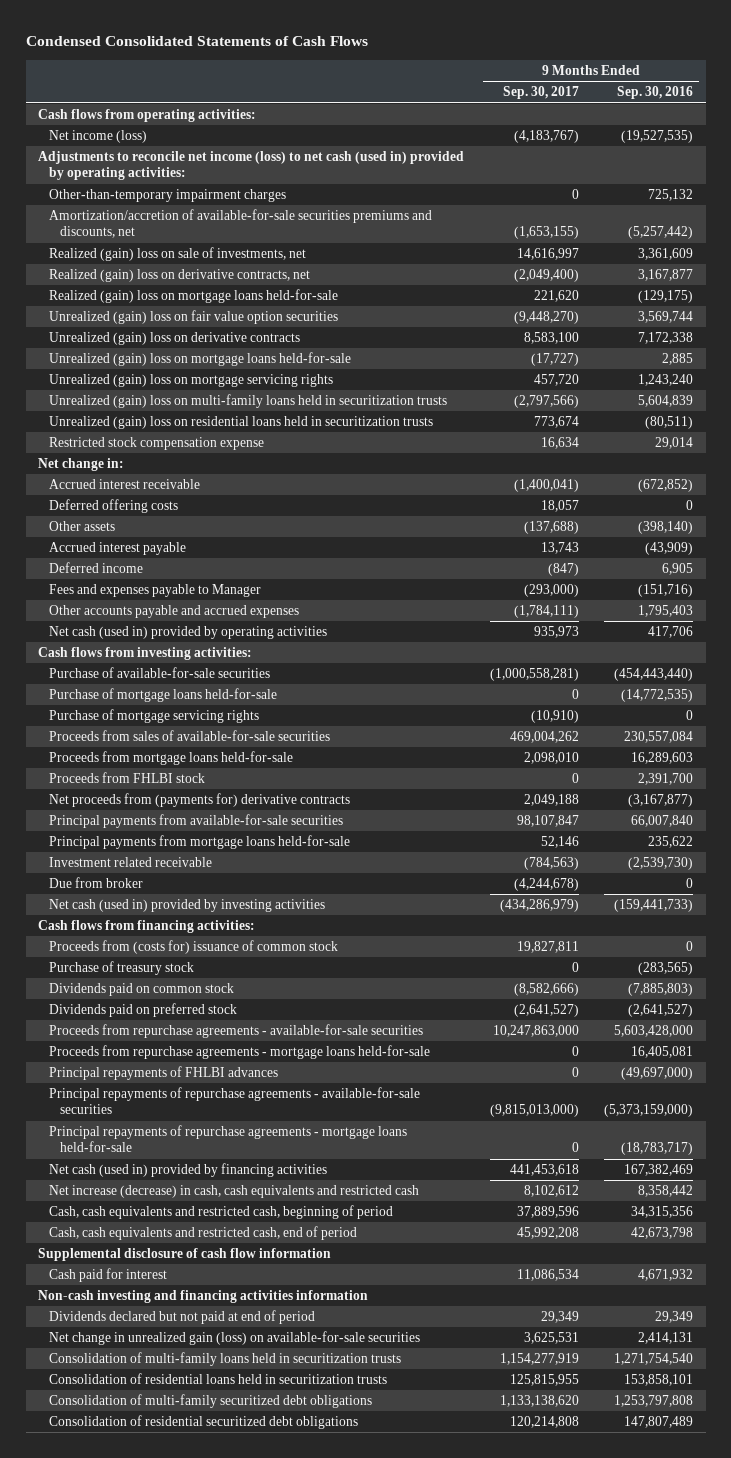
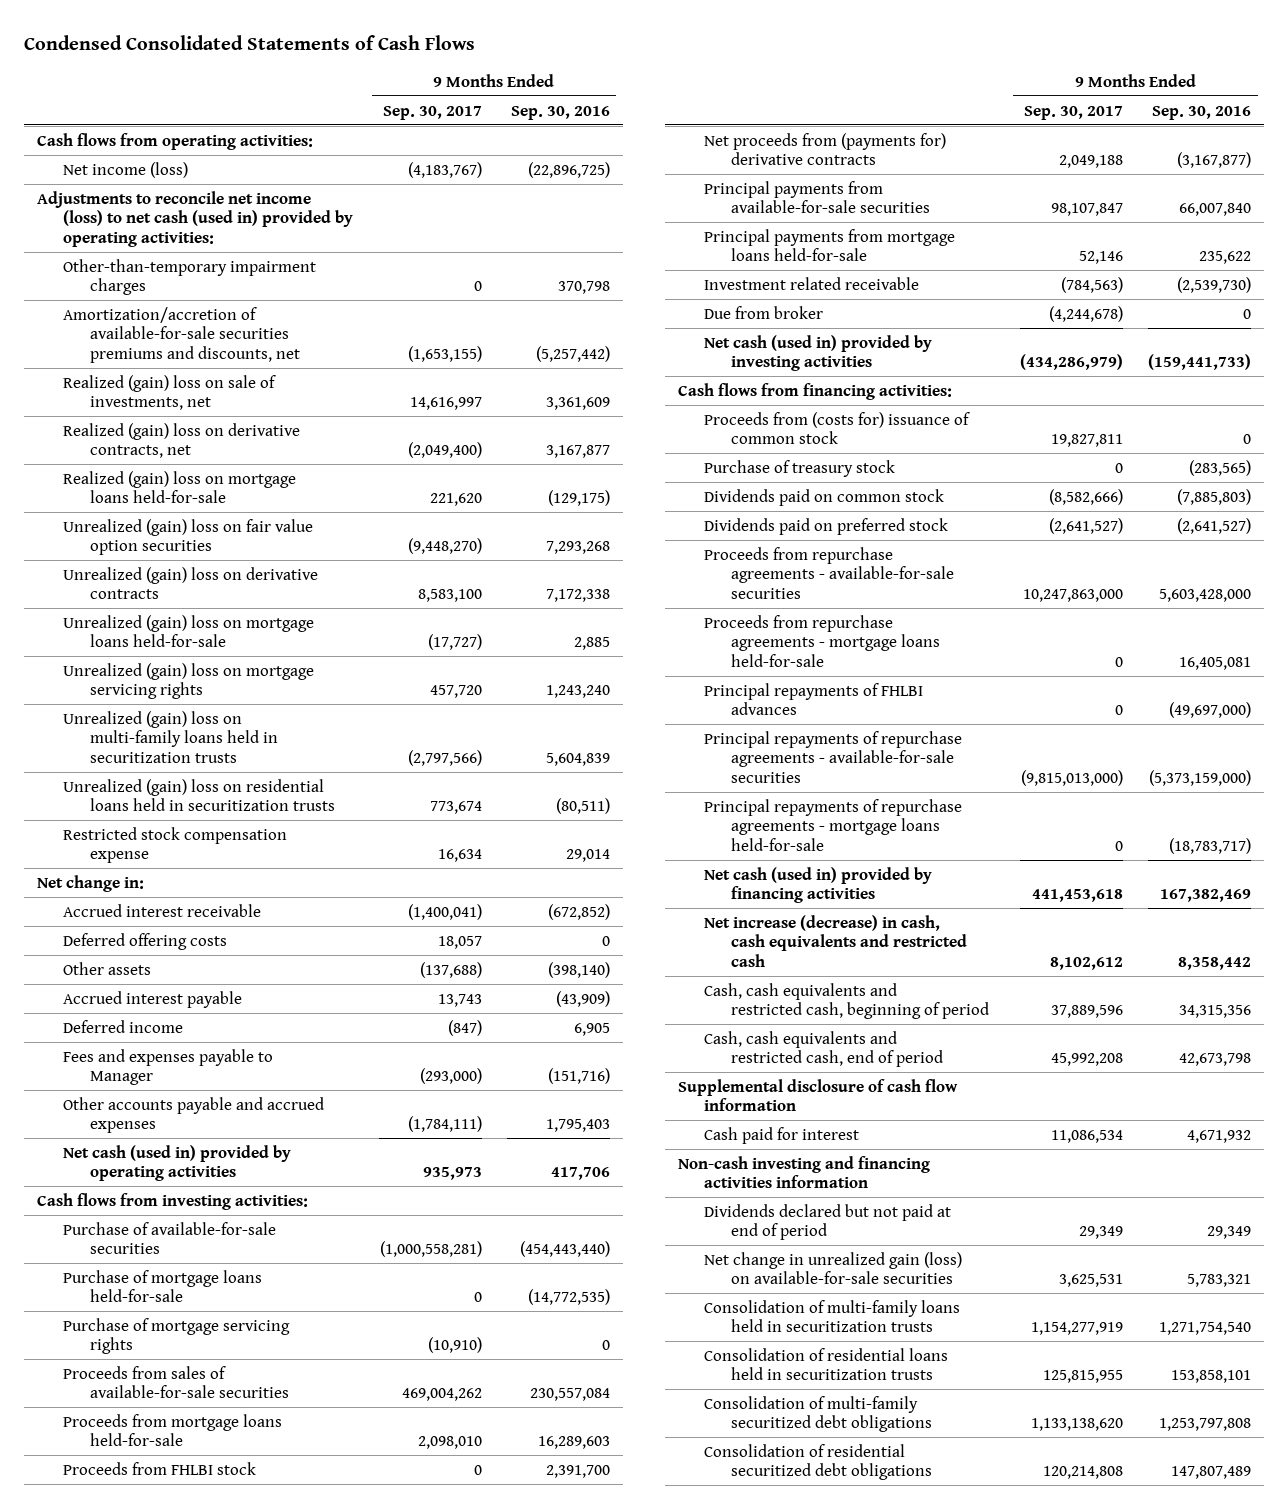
- Net income (loss) | (4,183,767) | (19,527,535)
+ Net income (loss) | (4,183,767) | (22,896,725)
- Other-than-temporary impairment charges | 0 | 725,132
+ Other-than-temporary impairment charges | 0 | 370,798
- Unrealized (gain) loss on fair value option securities | (9,448,270) | 3,569,744
+ Unrealized (gain) loss on fair value option securities | (9,448,270) | 7,293,268
- Net change in unrealized gain (loss) on available-for-sale securities | 3,625,531 | 2,414,131
+ Net change in unrealized gain (loss) on available-for-sale securities | 3,625,531 | 5,783,321

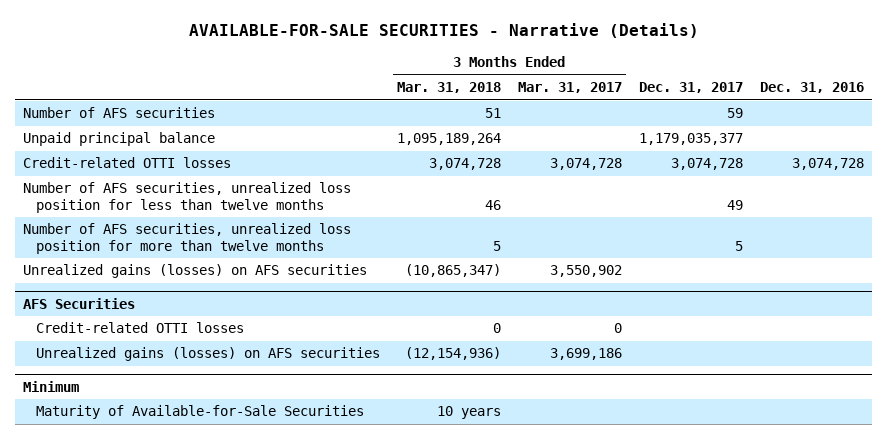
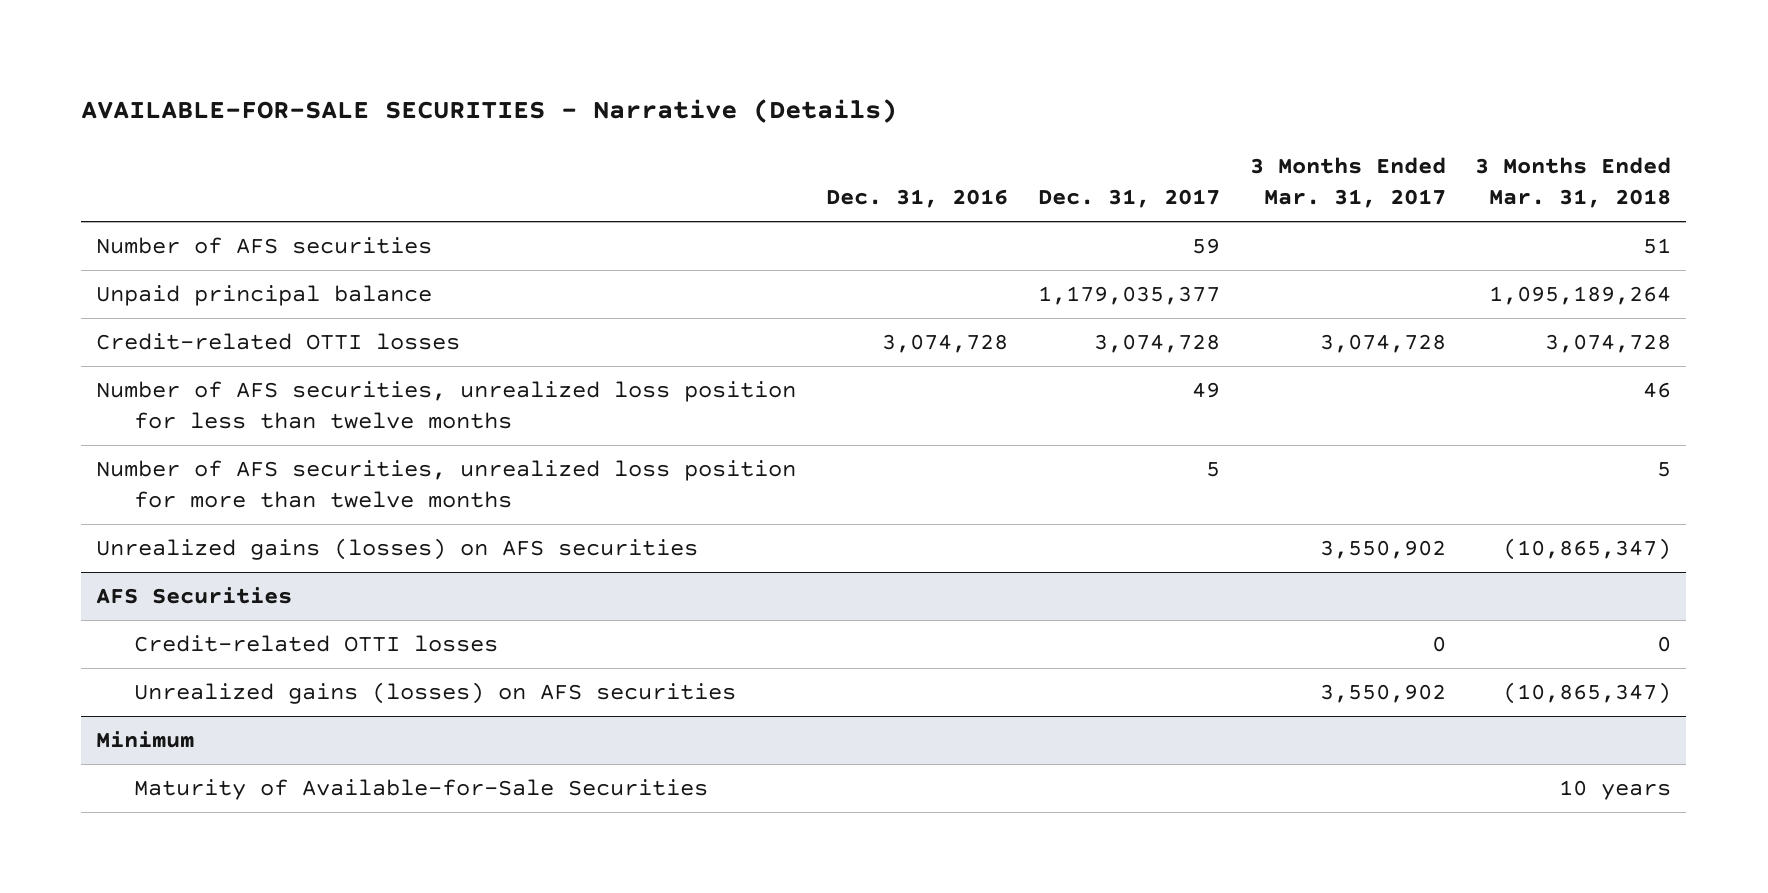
- | 3 Months Ended Mar. 31, 2018 | 3 Months Ended Mar. 31, 2017 | Dec. 31, 2017 | Dec. 31, 2016
+ | Dec. 31, 2016 | Dec. 31, 2017 | 3 Months Ended Mar. 31, 2017 | 3 Months Ended Mar. 31, 2018
@ AFS Securities
- Unrealized gains (losses) on AFS securities | (12,154,936) | 3,699,186 | |
+ Unrealized gains (losses) on AFS securities | | | 3,550,902 | (10,865,347)

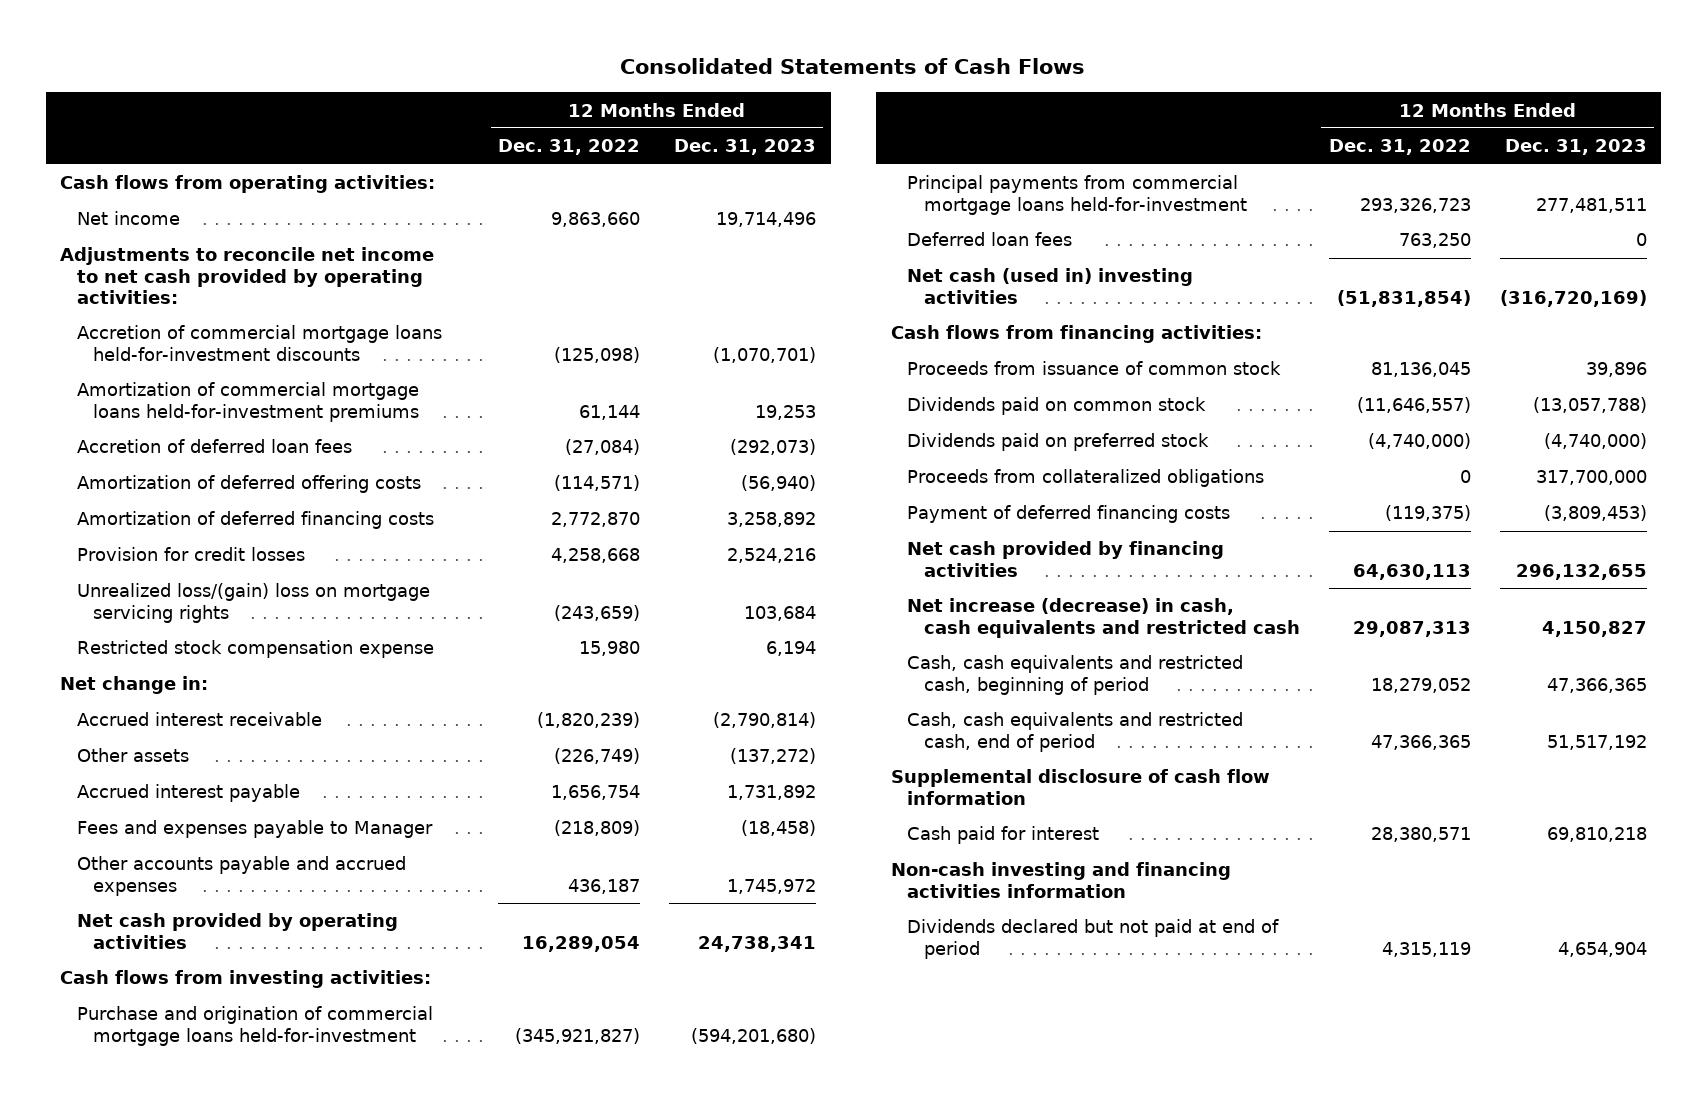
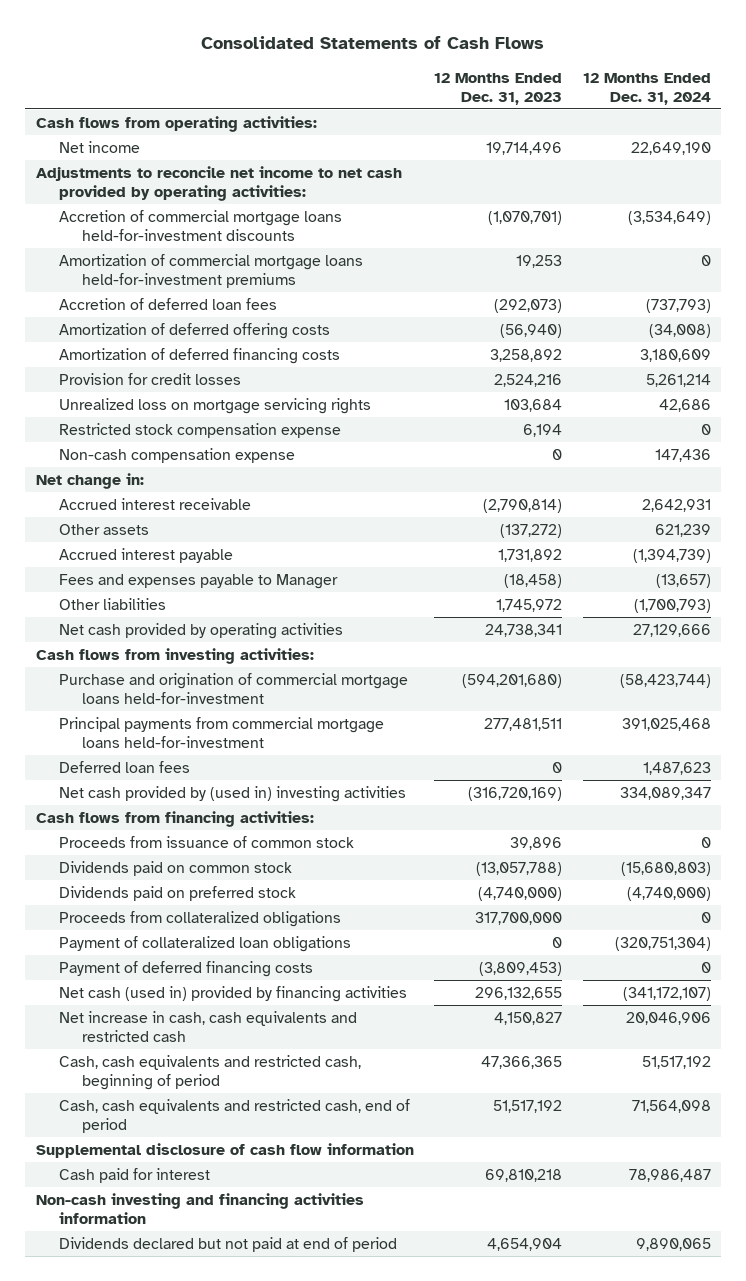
- | 12 Months Ended Dec. 31, 2022 | 12 Months Ended Dec. 31, 2023
+ | 12 Months Ended Dec. 31, 2023 | 12 Months Ended Dec. 31, 2024
- Unrealized loss/(gain) loss on mortgage servicing rights | (243,659) | 103,684
+ Unrealized loss on mortgage servicing rights | 103,684 | 42,686
+ Non-cash compensation expense | 0 | 147,436
- Other accounts payable and accrued expenses | 436,187 | 1,745,972
+ Other liabilities | 1,745,972 | (1,700,793)
- Net cash (used in) investing activities | (51,831,854) | (316,720,169)
+ Net cash provided by (used in) investing activities | (316,720,169) | 334,089,347
+ Payment of collateralized loan obligations | 0 | (320,751,304)
- Net cash provided by financing activities | 64,630,113 | 296,132,655
- Net increase (decrease) in cash, cash equivalents and restricted cash | 29,087,313 | 4,150,827
+ Net cash (used in) provided by financing activities | 296,132,655 | (341,172,107)
+ Net increase in cash, cash equivalents and restricted cash | 4,150,827 | 20,046,906

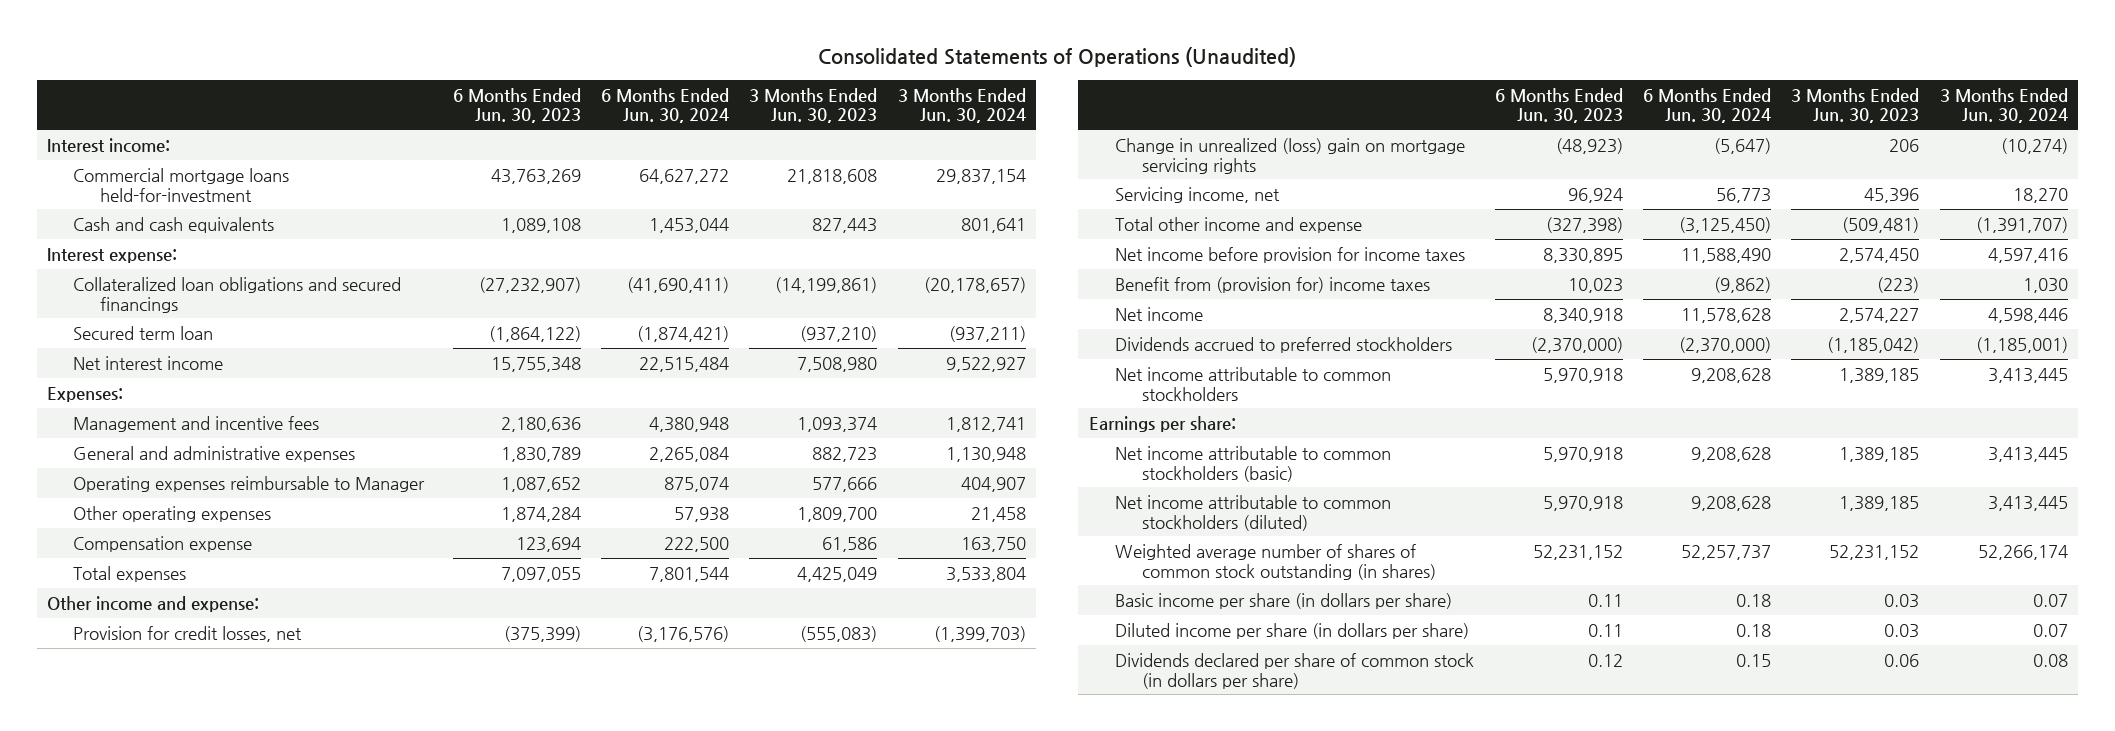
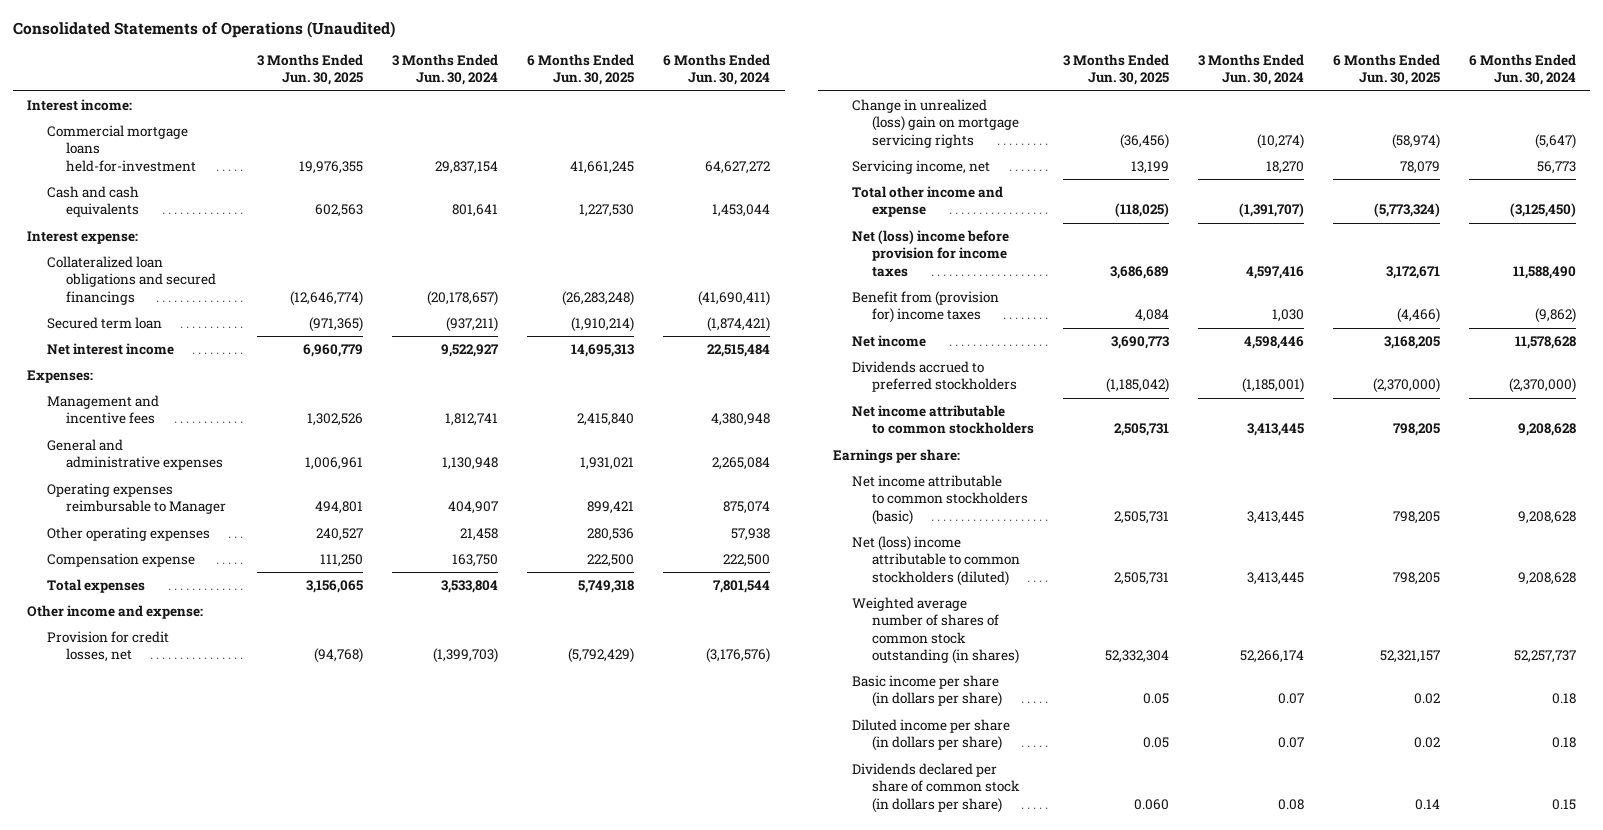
- | 6 Months Ended Jun. 30, 2023 | 6 Months Ended Jun. 30, 2024 | 3 Months Ended Jun. 30, 2023 | 3 Months Ended Jun. 30, 2024
+ | 3 Months Ended Jun. 30, 2025 | 3 Months Ended Jun. 30, 2024 | 6 Months Ended Jun. 30, 2025 | 6 Months Ended Jun. 30, 2024
- Net income before provision for income taxes | 8,330,895 | 11,588,490 | 2,574,450 | 4,597,416
+ Net (loss) income before provision for income taxes | 3,686,689 | 4,597,416 | 3,172,671 | 11,588,490
- Net income attributable to common stockholders (diluted) | 5,970,918 | 9,208,628 | 1,389,185 | 3,413,445
+ Net (loss) income attributable to common stockholders (diluted) | 2,505,731 | 3,413,445 | 798,205 | 9,208,628

